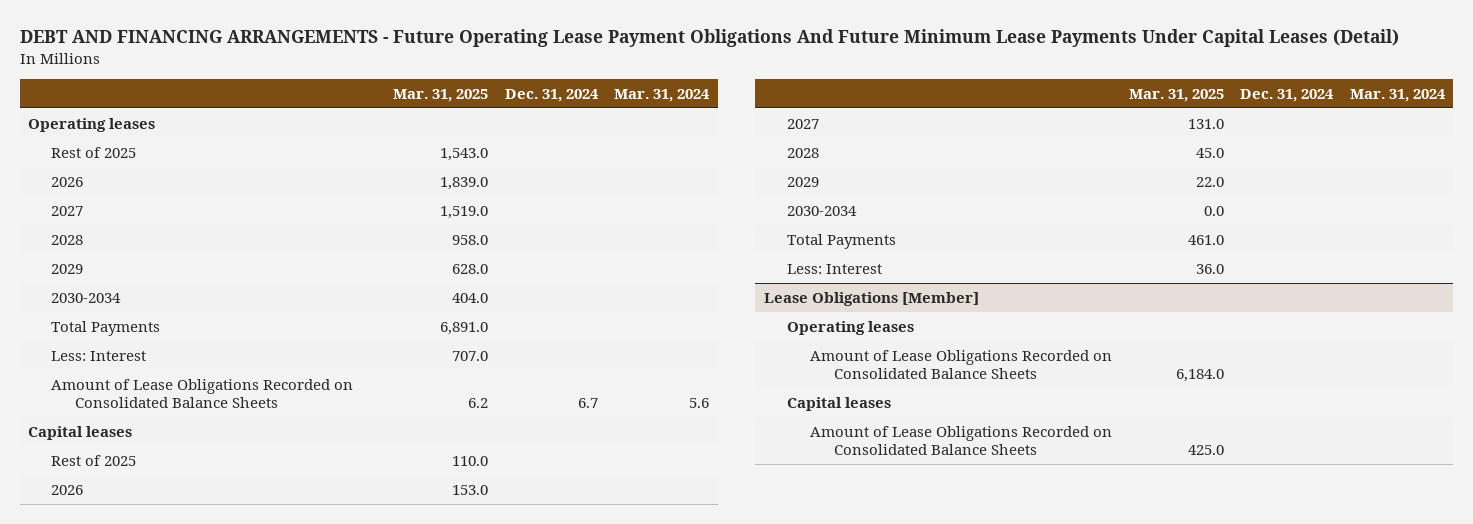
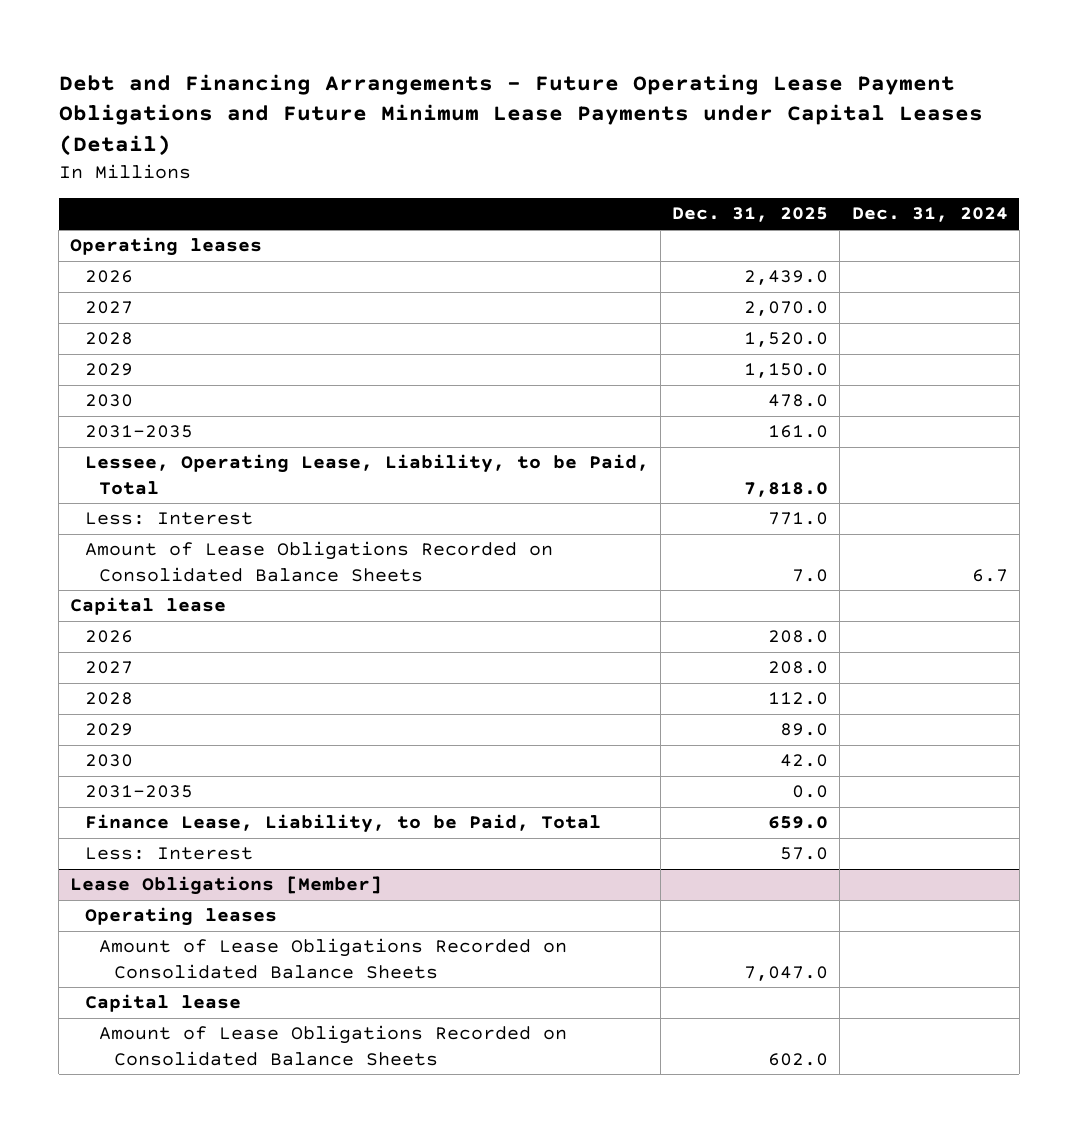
- DEBT AND FINANCING ARRANGEMENTS - Future Operating Lease Payment Obligations And Future Minimum Lease Payments Under Capital Leases (Detail)
+ Debt and Financing Arrangements - Future Operating Lease Payment Obligations and Future Minimum Lease Payments under Capital Leases (Detail)
- | Mar. 31, 2025 | Dec. 31, 2024 | Mar. 31, 2024
+ | Dec. 31, 2025 | Dec. 31, 2024
- Rest of 2025 | 1,543.0 | |
- 2030-2034 | 404.0 | |
- Total Payments | 6,891.0 | |
+ 2030 | 478.0 |
+ 2031-2035 | 161.0 |
+ Lessee, Operating Lease, Liability, to be Paid, Total | 7,818.0 |
- Capital leases
- Rest of 2025 | 110.0 | |
+ Capital lease
- 2030-2034 | 0.0 | |
- Total Payments | 461.0 | |
+ 2030 | 42.0 |
+ 2031-2035 | 0.0 |
+ Finance Lease, Liability, to be Paid, Total | 659.0 |
@ Lease Obligations [Member]
- Capital leases
+ Capital lease

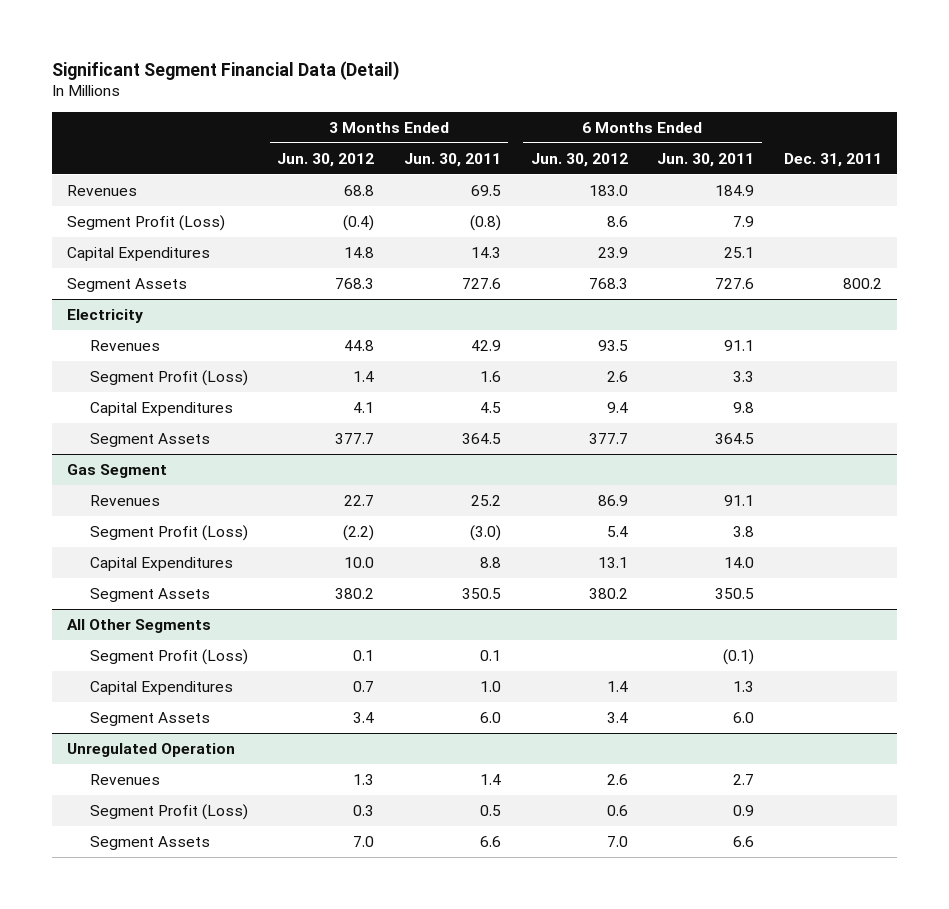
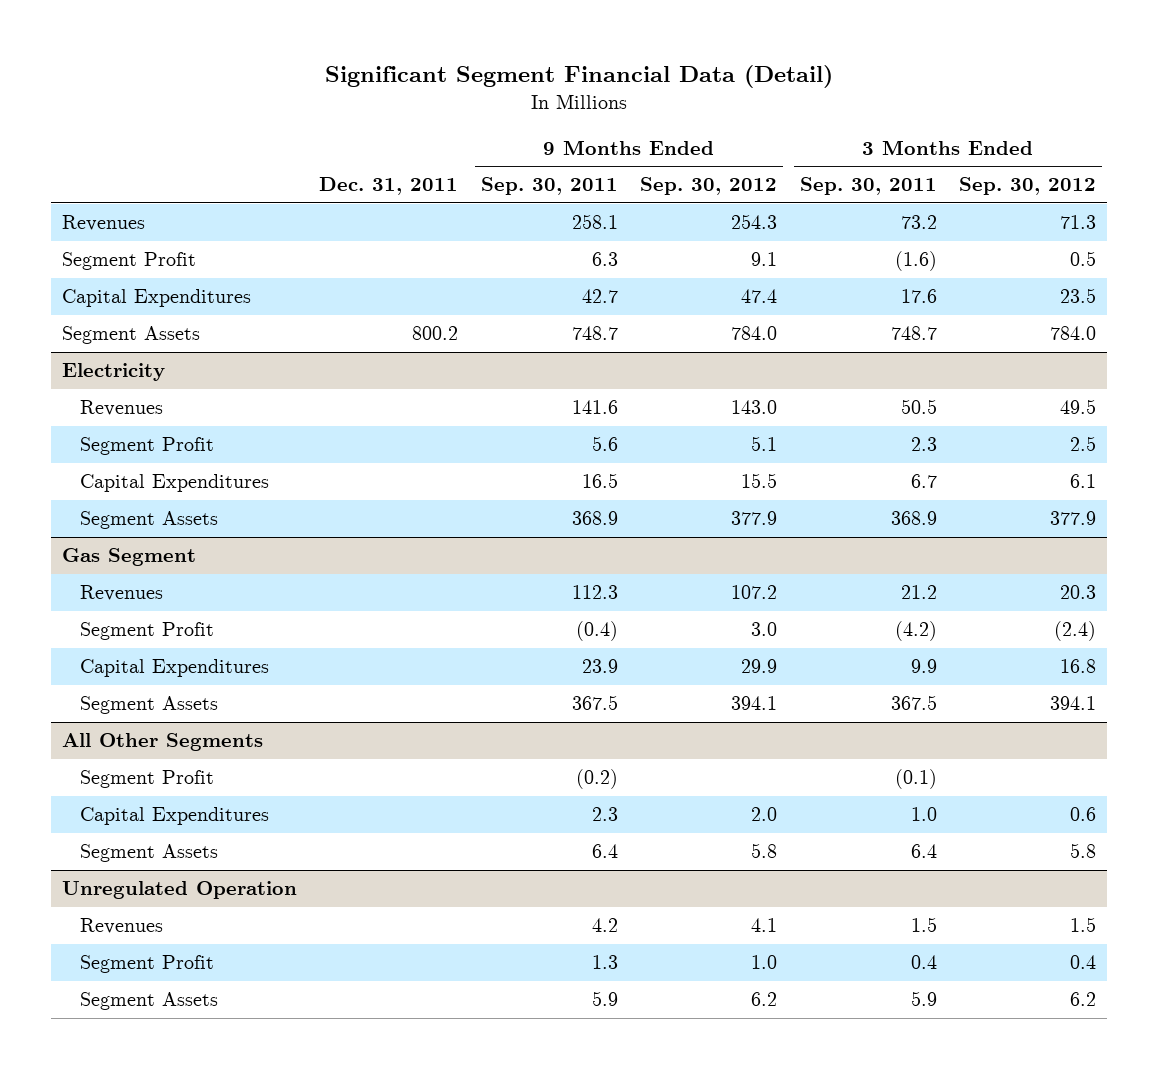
- | 3 Months Ended Jun. 30, 2012 | 3 Months Ended Jun. 30, 2011 | 6 Months Ended Jun. 30, 2012 | 6 Months Ended Jun. 30, 2011 | Dec. 31, 2011
+ | Dec. 31, 2011 | 9 Months Ended Sep. 30, 2011 | 9 Months Ended Sep. 30, 2012 | 3 Months Ended Sep. 30, 2011 | 3 Months Ended Sep. 30, 2012
- Segment Profit (Loss) | (0.4) | (0.8) | 8.6 | 7.9 |
+ Segment Profit | | 6.3 | 9.1 | (1.6) | 0.5
@ Electricity
- Segment Profit (Loss) | 1.4 | 1.6 | 2.6 | 3.3 |
+ Segment Profit | | 5.6 | 5.1 | 2.3 | 2.5
@ Gas Segment
- Segment Profit (Loss) | (2.2) | (3.0) | 5.4 | 3.8 |
+ Segment Profit | | (0.4) | 3.0 | (4.2) | (2.4)
@ All Other Segments
- Segment Profit (Loss) | 0.1 | 0.1 | | (0.1) |
+ Segment Profit | | (0.2) | | (0.1) |
@ Unregulated Operation
- Segment Profit (Loss) | 0.3 | 0.5 | 0.6 | 0.9 |
+ Segment Profit | | 1.3 | 1.0 | 0.4 | 0.4

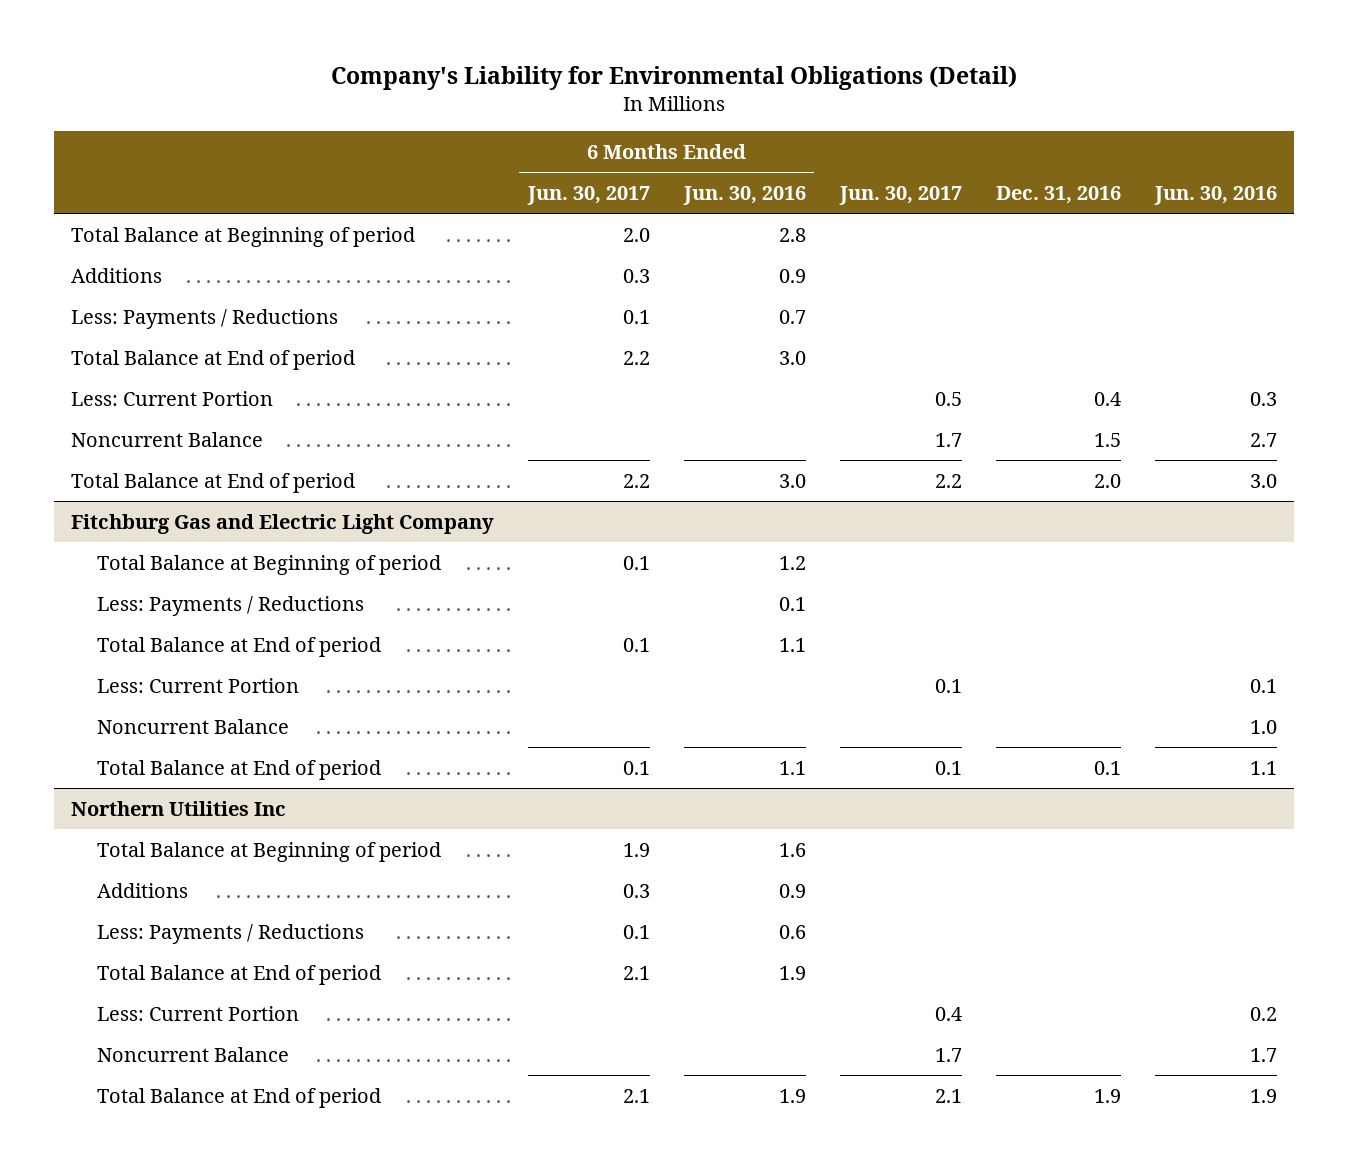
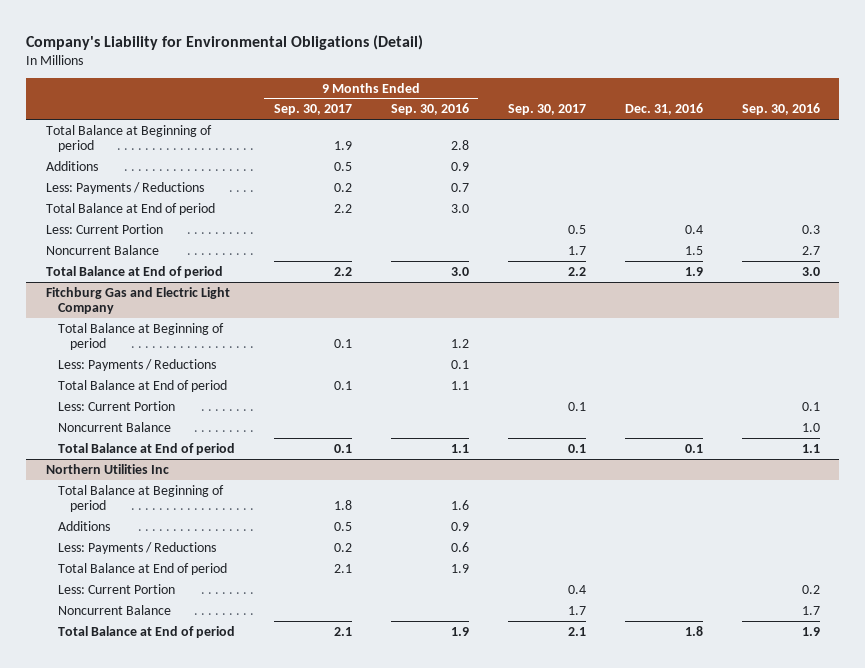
- | 6 Months Ended Jun. 30, 2017 | 6 Months Ended Jun. 30, 2016 | Jun. 30, 2017 | Dec. 31, 2016 | Jun. 30, 2016
+ | 9 Months Ended Sep. 30, 2017 | 9 Months Ended Sep. 30, 2016 | Sep. 30, 2017 | Dec. 31, 2016 | Sep. 30, 2016
- Total Balance at End of period | 2.2 | 3.0 | 2.2 | 2.0 | 3.0
+ Total Balance at End of period | 2.2 | 3.0 | 2.2 | 1.9 | 3.0
@ Northern Utilities Inc
- Total Balance at End of period | 2.1 | 1.9 | 2.1 | 1.9 | 1.9
+ Total Balance at End of period | 2.1 | 1.9 | 2.1 | 1.8 | 1.9

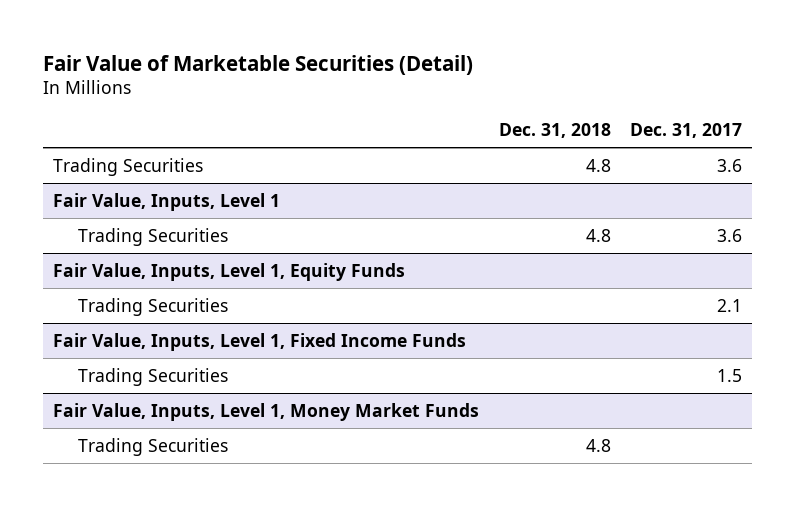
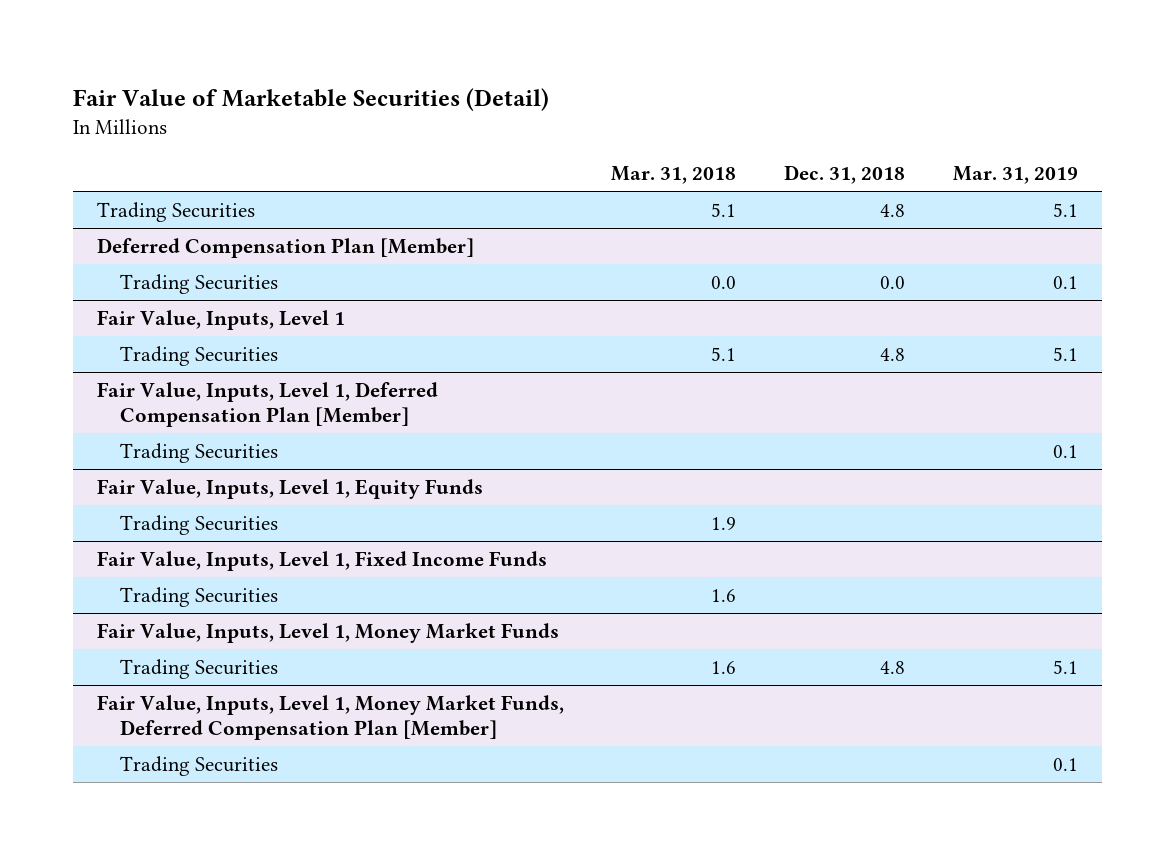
- | Dec. 31, 2018 | Dec. 31, 2017
+ | Mar. 31, 2018 | Dec. 31, 2018 | Mar. 31, 2019
+ Deferred Compensation Plan [Member]
+ Trading Securities | 0.0 | 0.0 | 0.1
+ Fair Value, Inputs, Level 1, Deferred Compensation Plan [Member]
+ Trading Securities | | | 0.1
+ Fair Value, Inputs, Level 1, Money Market Funds, Deferred Compensation Plan [Member]
+ Trading Securities | | | 0.1

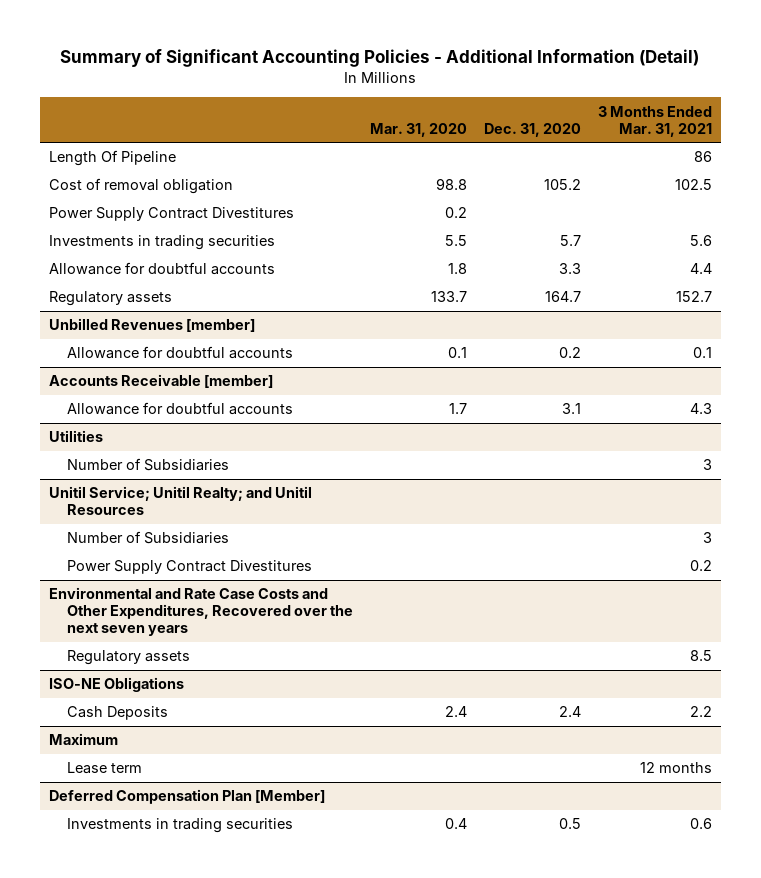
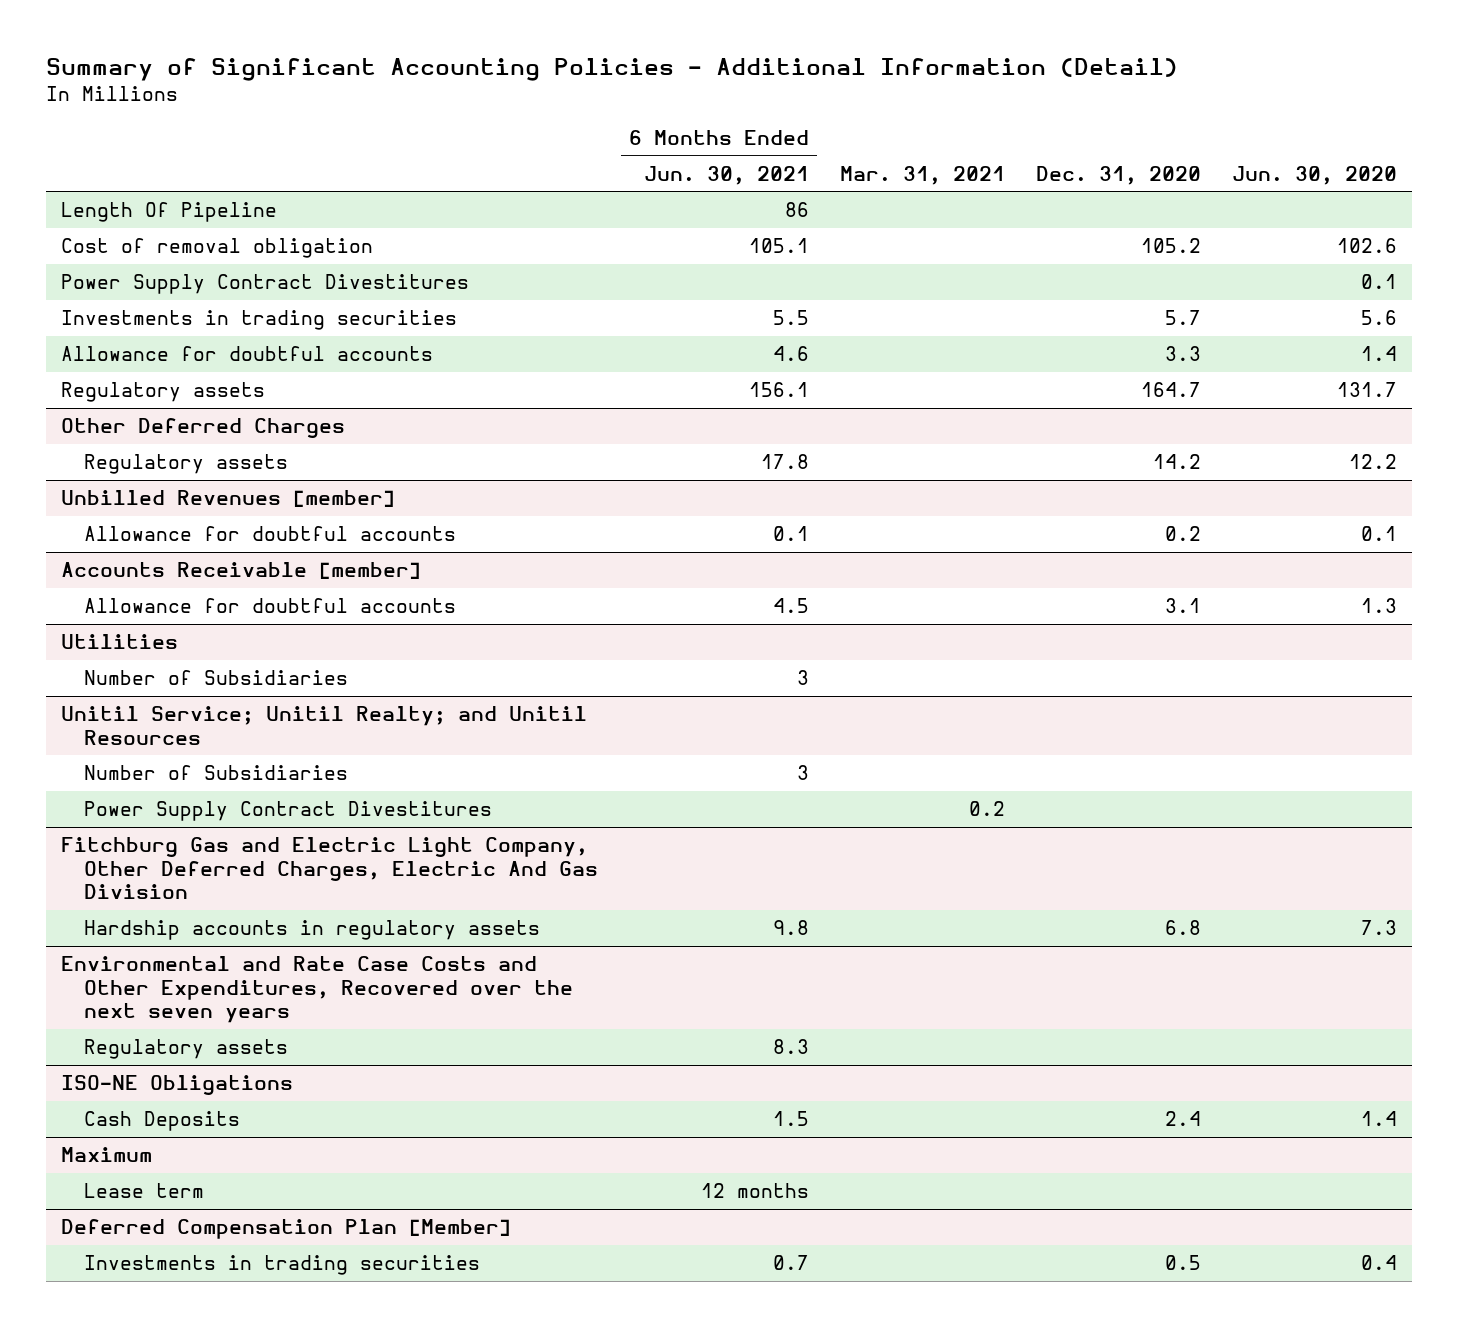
- | Mar. 31, 2020 | Dec. 31, 2020 | 3 Months Ended Mar. 31, 2021
+ | 6 Months Ended Jun. 30, 2021 | Mar. 31, 2021 | Dec. 31, 2020 | Jun. 30, 2020
+ Other Deferred Charges
+ Regulatory assets | 17.8 | | 14.2 | 12.2
+ Fitchburg Gas and Electric Light Company, Other Deferred Charges, Electric And Gas Division
+ Hardship accounts in regulatory assets | 9.8 | | 6.8 | 7.3

